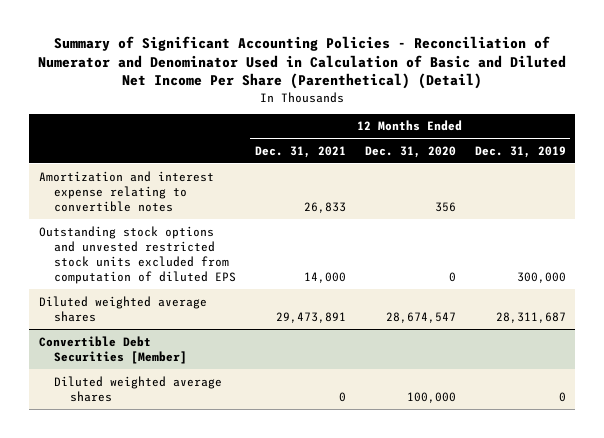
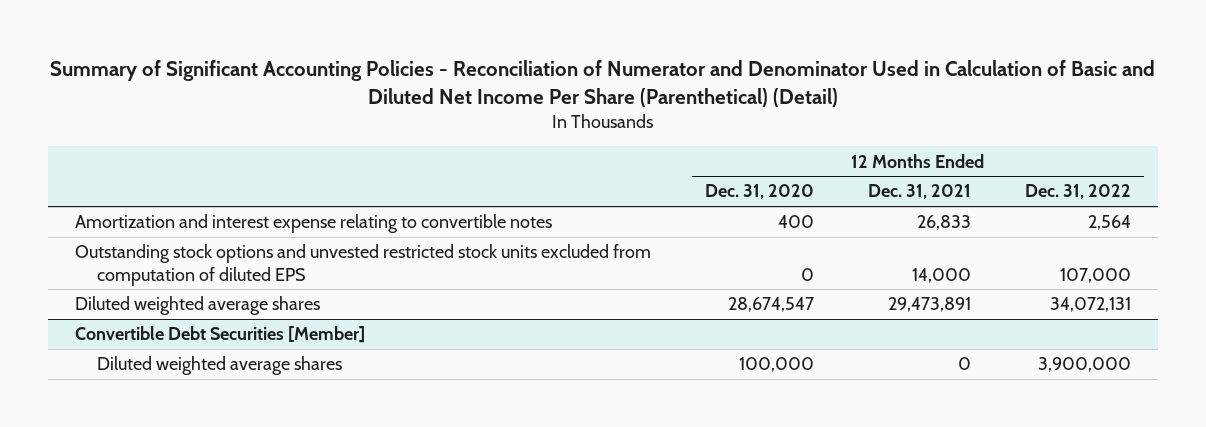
- | 12 Months Ended Dec. 31, 2021 | 12 Months Ended Dec. 31, 2020 | 12 Months Ended Dec. 31, 2019
+ | 12 Months Ended Dec. 31, 2020 | 12 Months Ended Dec. 31, 2021 | 12 Months Ended Dec. 31, 2022
- Amortization and interest expense relating to convertible notes | 26,833 | 356 |
+ Amortization and interest expense relating to convertible notes | 400 | 26,833 | 2,564

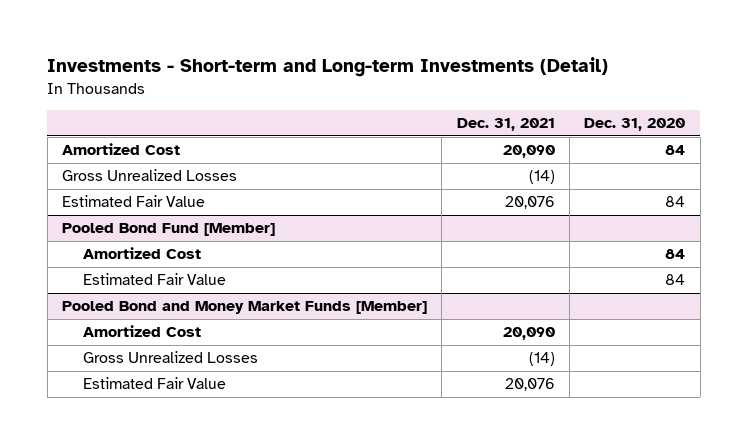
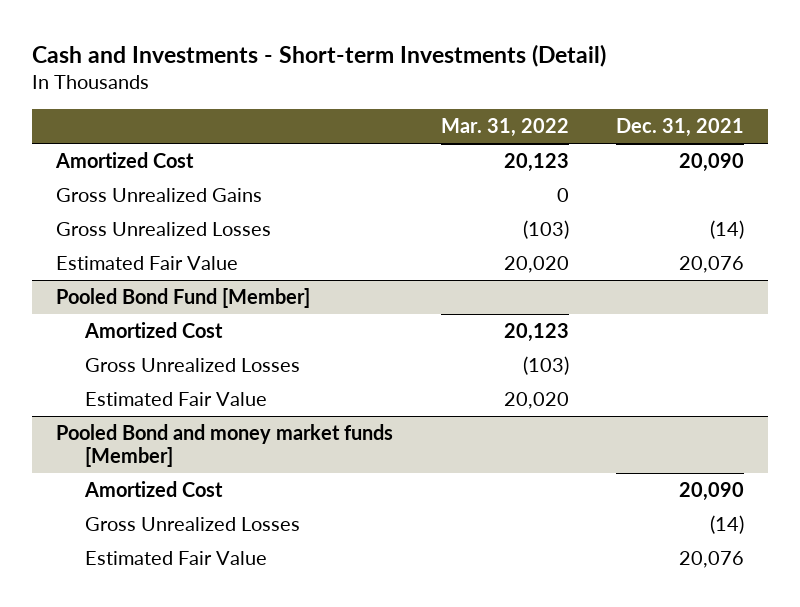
- Investments - Short-term and Long-term Investments (Detail)
+ Cash and Investments - Short-term Investments (Detail)
- | Dec. 31, 2021 | Dec. 31, 2020
+ | Mar. 31, 2022 | Dec. 31, 2021
+ Gross Unrealized Gains | 0 |
@ Pooled Bond Fund [Member]
+ Gross Unrealized Losses | (103) |
- Pooled Bond and Money Market Funds [Member]
+ Pooled Bond and money market funds [Member]

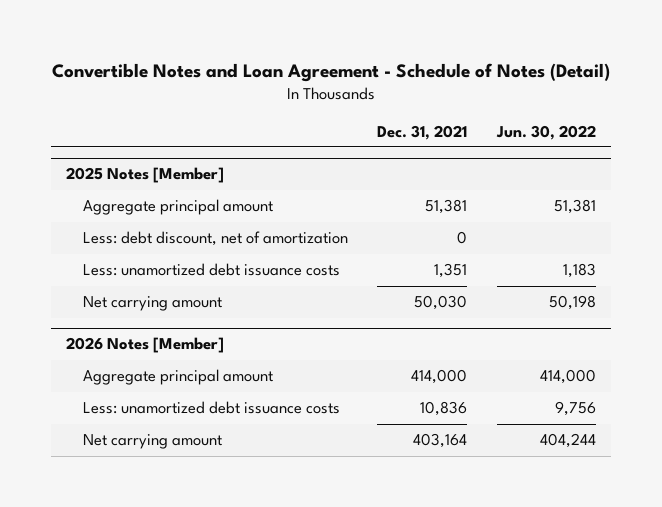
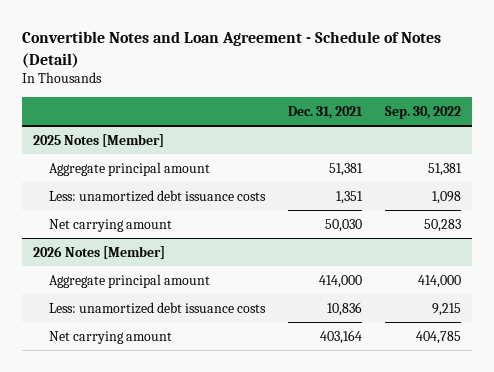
- | Dec. 31, 2021 | Jun. 30, 2022
+ | Dec. 31, 2021 | Sep. 30, 2022
@ 2025 Notes [Member]
- Less: debt discount, net of amortization | 0 |

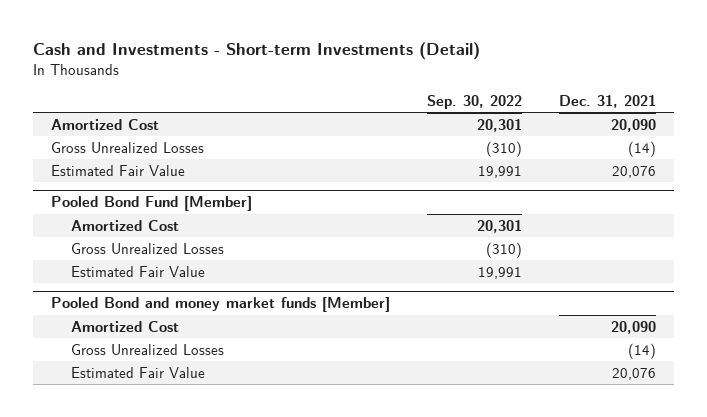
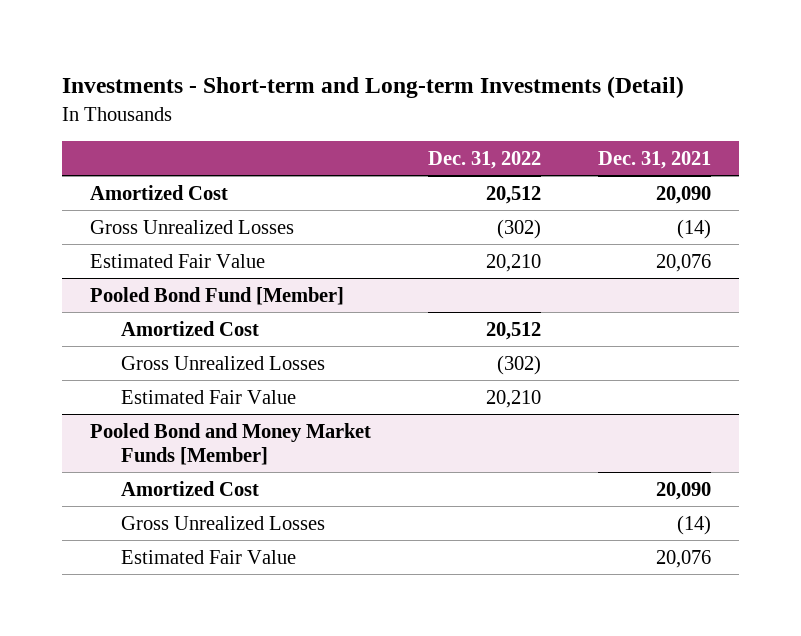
- Cash and Investments - Short-term Investments (Detail)
+ Investments - Short-term and Long-term Investments (Detail)
- | Sep. 30, 2022 | Dec. 31, 2021
+ | Dec. 31, 2022 | Dec. 31, 2021
- Pooled Bond and money market funds [Member]
+ Pooled Bond and Money Market Funds [Member]

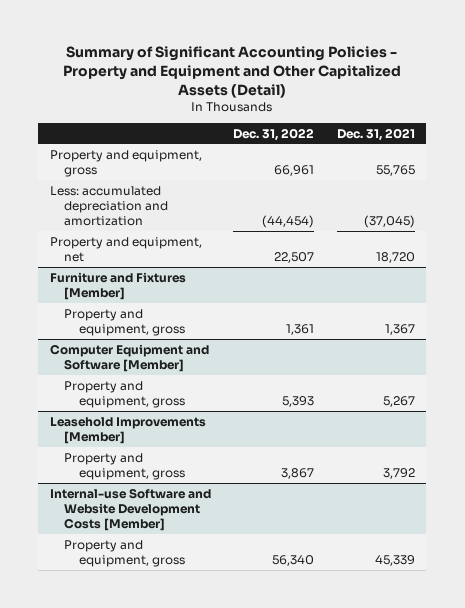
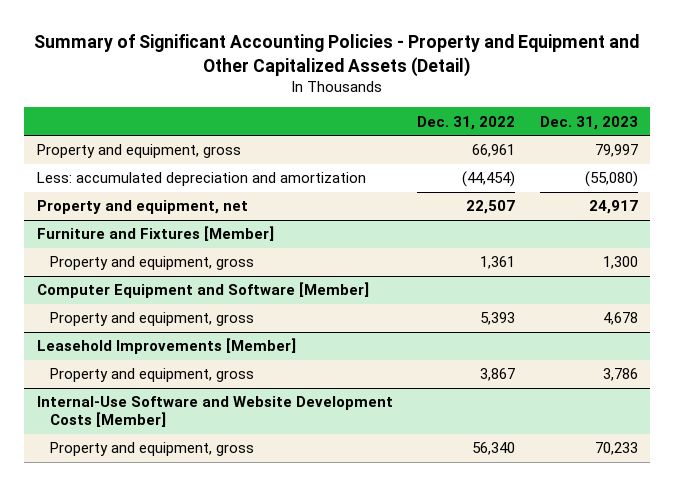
- | Dec. 31, 2022 | Dec. 31, 2021
+ | Dec. 31, 2022 | Dec. 31, 2023
- Internal-use Software and Website Development Costs [Member]
+ Internal-Use Software and Website Development Costs [Member]

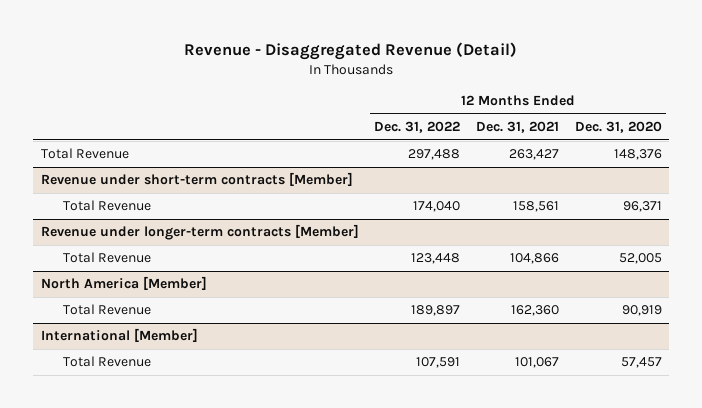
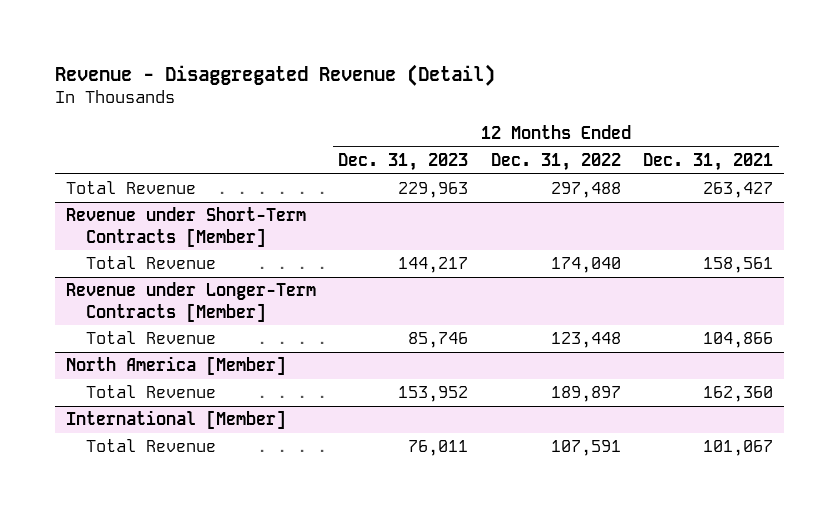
- | 12 Months Ended Dec. 31, 2022 | 12 Months Ended Dec. 31, 2021 | 12 Months Ended Dec. 31, 2020
+ | 12 Months Ended Dec. 31, 2023 | 12 Months Ended Dec. 31, 2022 | 12 Months Ended Dec. 31, 2021
- Revenue under short-term contracts [Member]
+ Revenue under Short-Term Contracts [Member]
- Revenue under longer-term contracts [Member]
+ Revenue under Longer-Term Contracts [Member]

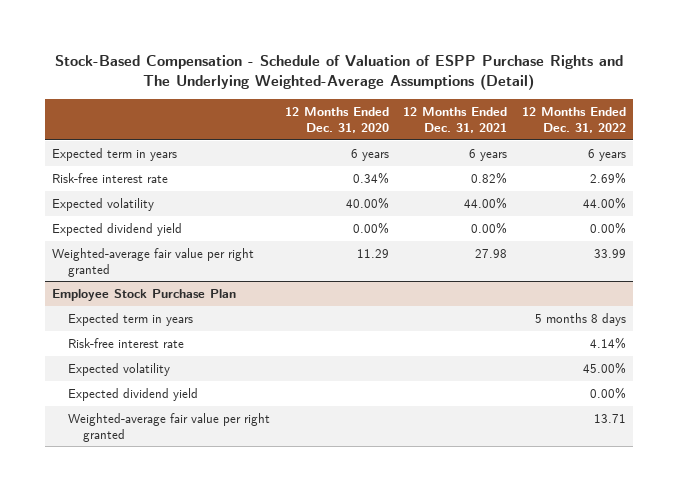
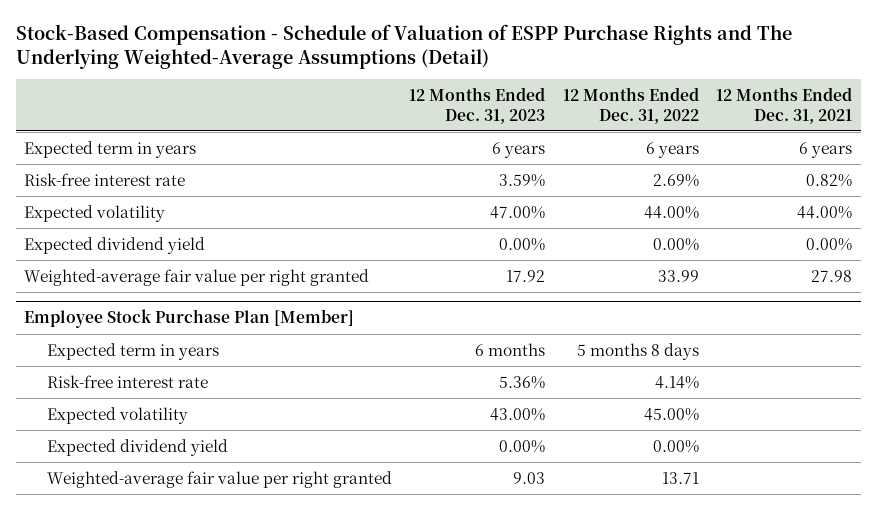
- | 12 Months Ended Dec. 31, 2020 | 12 Months Ended Dec. 31, 2021 | 12 Months Ended Dec. 31, 2022
+ | 12 Months Ended Dec. 31, 2023 | 12 Months Ended Dec. 31, 2022 | 12 Months Ended Dec. 31, 2021
- Employee Stock Purchase Plan
+ Employee Stock Purchase Plan [Member]

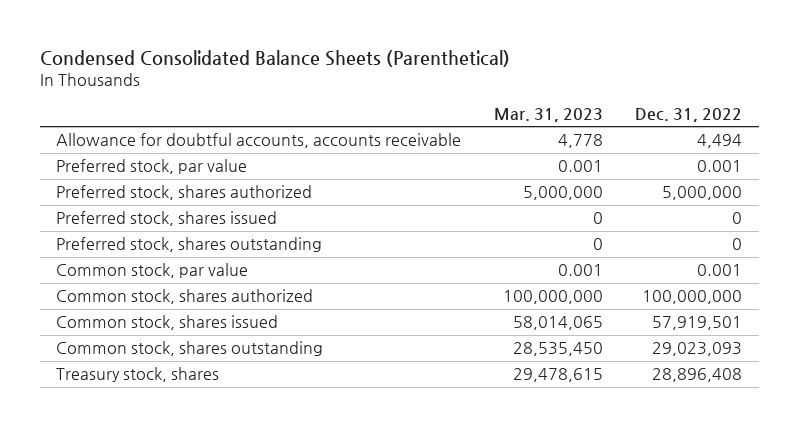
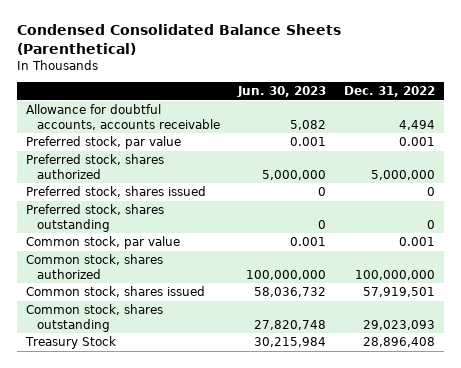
- | Mar. 31, 2023 | Dec. 31, 2022
+ | Jun. 30, 2023 | Dec. 31, 2022
- Treasury stock, shares | 29,478,615 | 28,896,408
+ Treasury Stock | 30,215,984 | 28,896,408

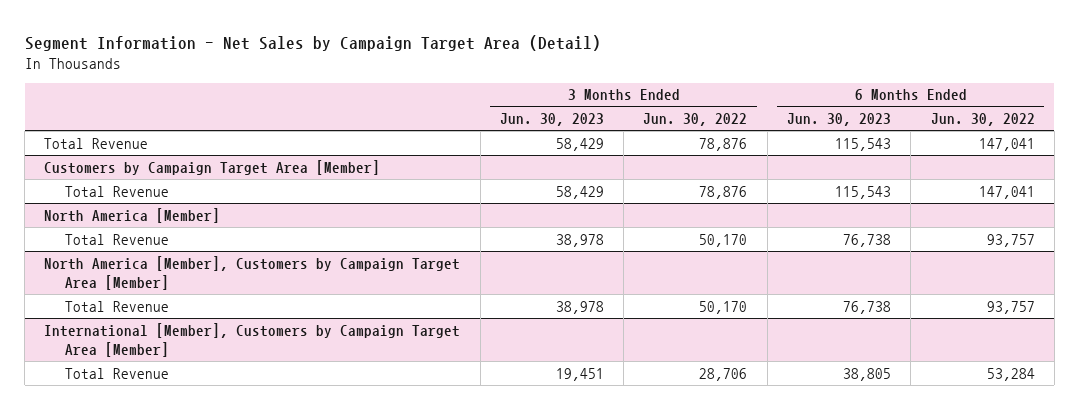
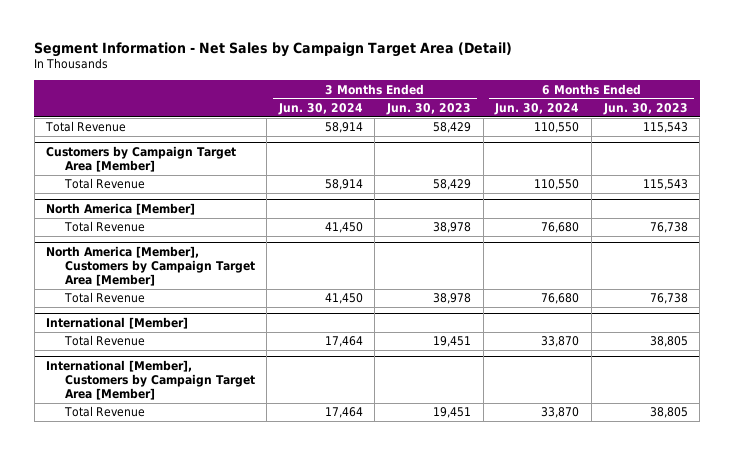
- | 3 Months Ended Jun. 30, 2023 | 3 Months Ended Jun. 30, 2022 | 6 Months Ended Jun. 30, 2023 | 6 Months Ended Jun. 30, 2022
+ | 3 Months Ended Jun. 30, 2024 | 3 Months Ended Jun. 30, 2023 | 6 Months Ended Jun. 30, 2024 | 6 Months Ended Jun. 30, 2023
+ International [Member]
+ Total Revenue | 17,464 | 19,451 | 33,870 | 38,805

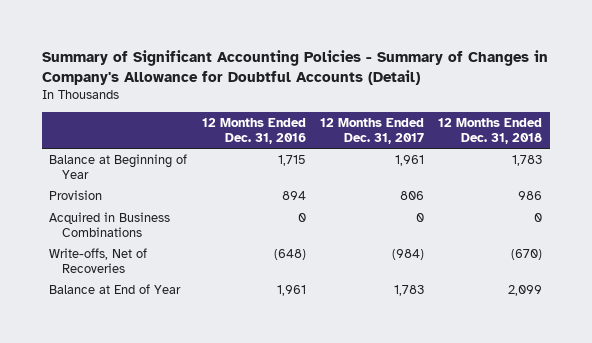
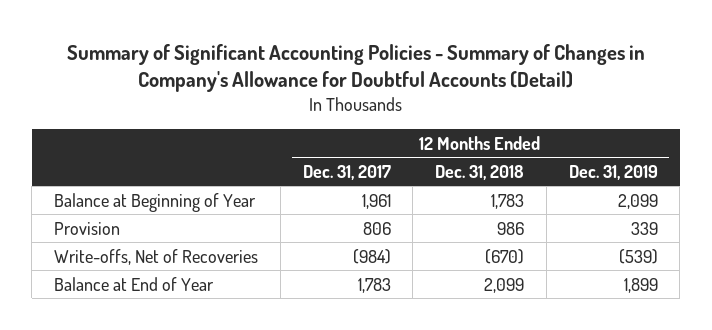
- | 12 Months Ended Dec. 31, 2016 | 12 Months Ended Dec. 31, 2017 | 12 Months Ended Dec. 31, 2018
+ | 12 Months Ended Dec. 31, 2017 | 12 Months Ended Dec. 31, 2018 | 12 Months Ended Dec. 31, 2019
- Acquired in Business Combinations | 0 | 0 | 0

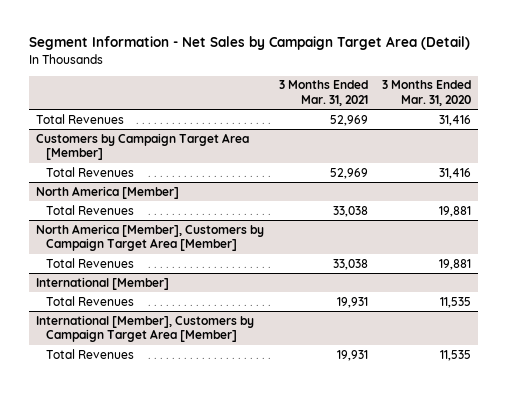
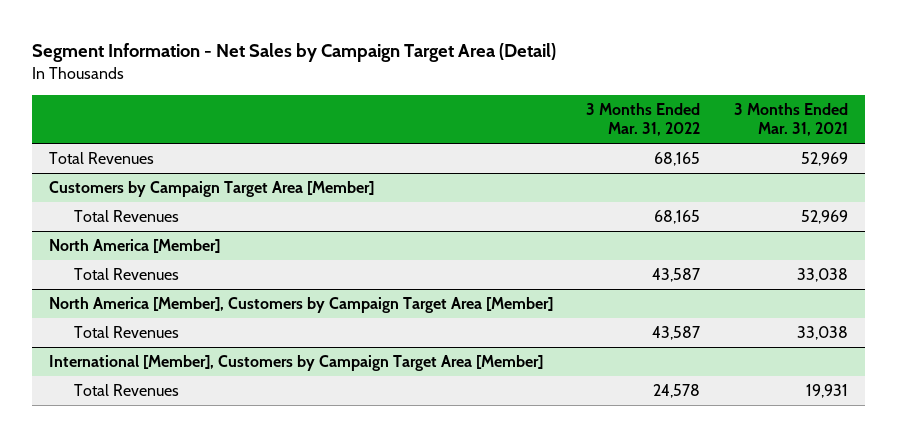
- | 3 Months Ended Mar. 31, 2021 | 3 Months Ended Mar. 31, 2020
+ | 3 Months Ended Mar. 31, 2022 | 3 Months Ended Mar. 31, 2021
- International [Member]
- Total Revenues | 19,931 | 11,535

